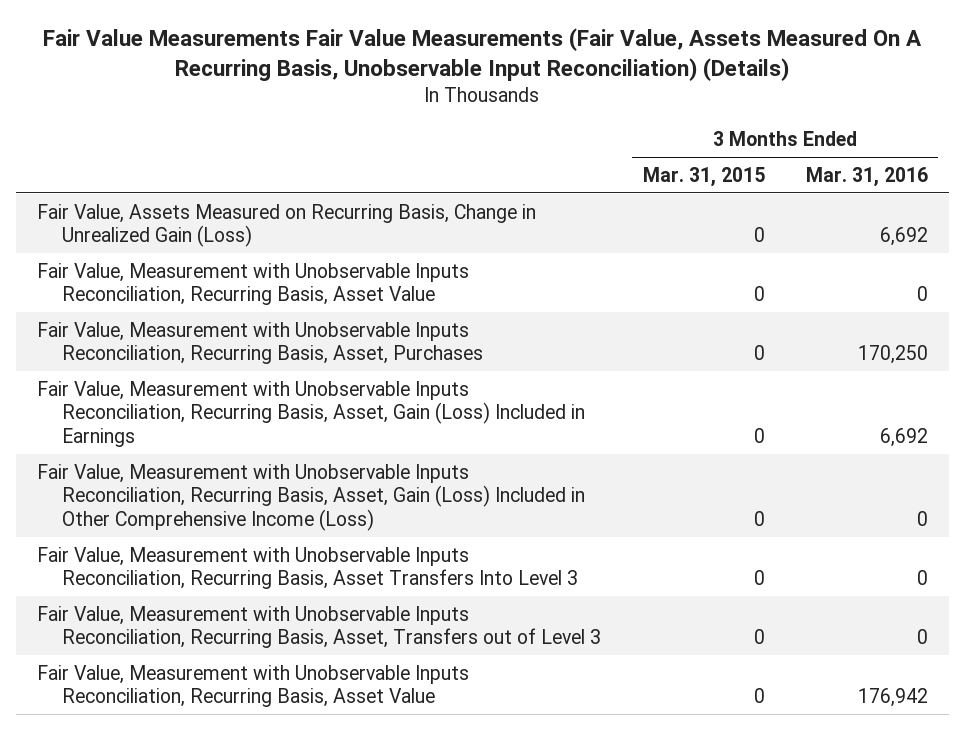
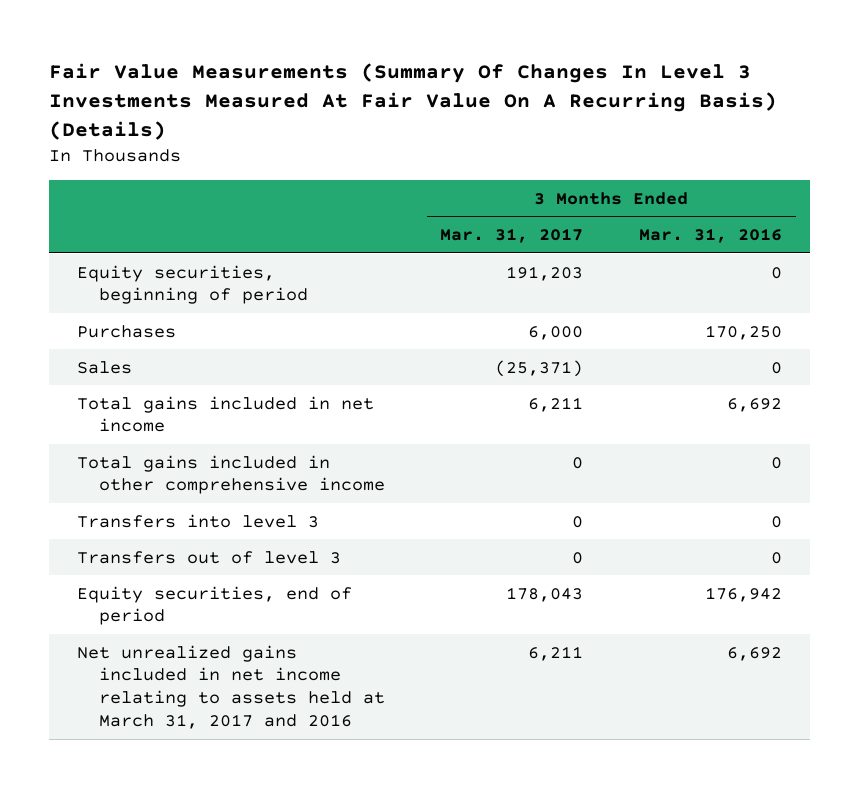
- Fair Value Measurements Fair Value Measurements (Fair Value, Assets Measured On A Recurring Basis, Unobservable Input Reconciliation) (Details)
+ Fair Value Measurements (Summary Of Changes In Level 3 Investments Measured At Fair Value On A Recurring Basis) (Details)
- | 3 Months Ended Mar. 31, 2015 | 3 Months Ended Mar. 31, 2016
+ | 3 Months Ended Mar. 31, 2017 | 3 Months Ended Mar. 31, 2016
- Fair Value, Assets Measured on Recurring Basis, Change in Unrealized Gain (Loss) | 0 | 6,692
- Fair Value, Measurement with Unobservable Inputs Reconciliation, Recurring Basis, Asset Value | 0 | 0
- Fair Value, Measurement with Unobservable Inputs Reconciliation, Recurring Basis, Asset, Purchases | 0 | 170,250
- Fair Value, Measurement with Unobservable Inputs Reconciliation, Recurring Basis, Asset, Gain (Loss) Included in Earnings | 0 | 6,692
- Fair Value, Measurement with Unobservable Inputs Reconciliation, Recurring Basis, Asset, Gain (Loss) Included in Other Comprehensive Income (Loss) | 0 | 0
- Fair Value, Measurement with Unobservable Inputs Reconciliation, Recurring Basis, Asset Transfers Into Level 3 | 0 | 0
- Fair Value, Measurement with Unobservable Inputs Reconciliation, Recurring Basis, Asset, Transfers out of Level 3 | 0 | 0
- Fair Value, Measurement with Unobservable Inputs Reconciliation, Recurring Basis, Asset Value | 0 | 176,942
+ Equity securities, beginning of period | 191,203 | 0
+ Purchases | 6,000 | 170,250
+ Sales | (25,371) | 0
+ Total gains included in net income | 6,211 | 6,692
+ Total gains included in other comprehensive income | 0 | 0
+ Transfers into level 3 | 0 | 0
+ Transfers out of level 3 | 0 | 0
+ Equity securities, end of period | 178,043 | 176,942
+ Net unrealized gains included in net income relating to assets held at March 31, 2017 and 2016 | 6,211 | 6,692

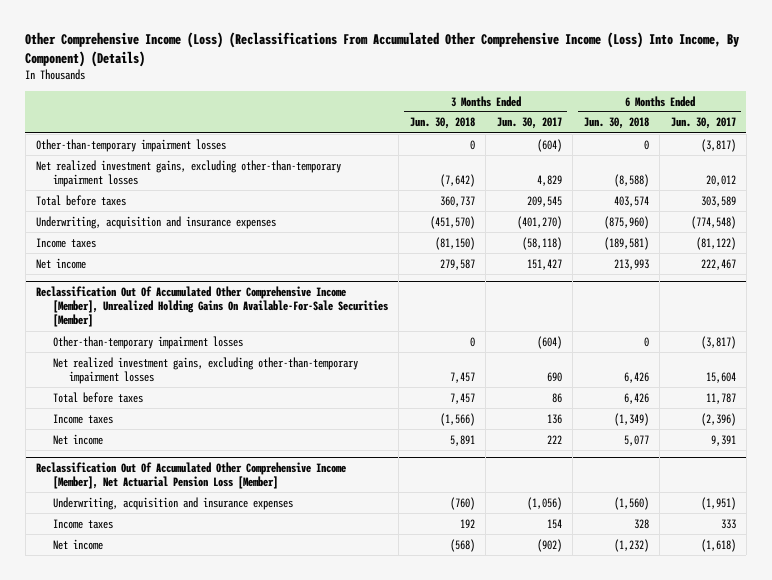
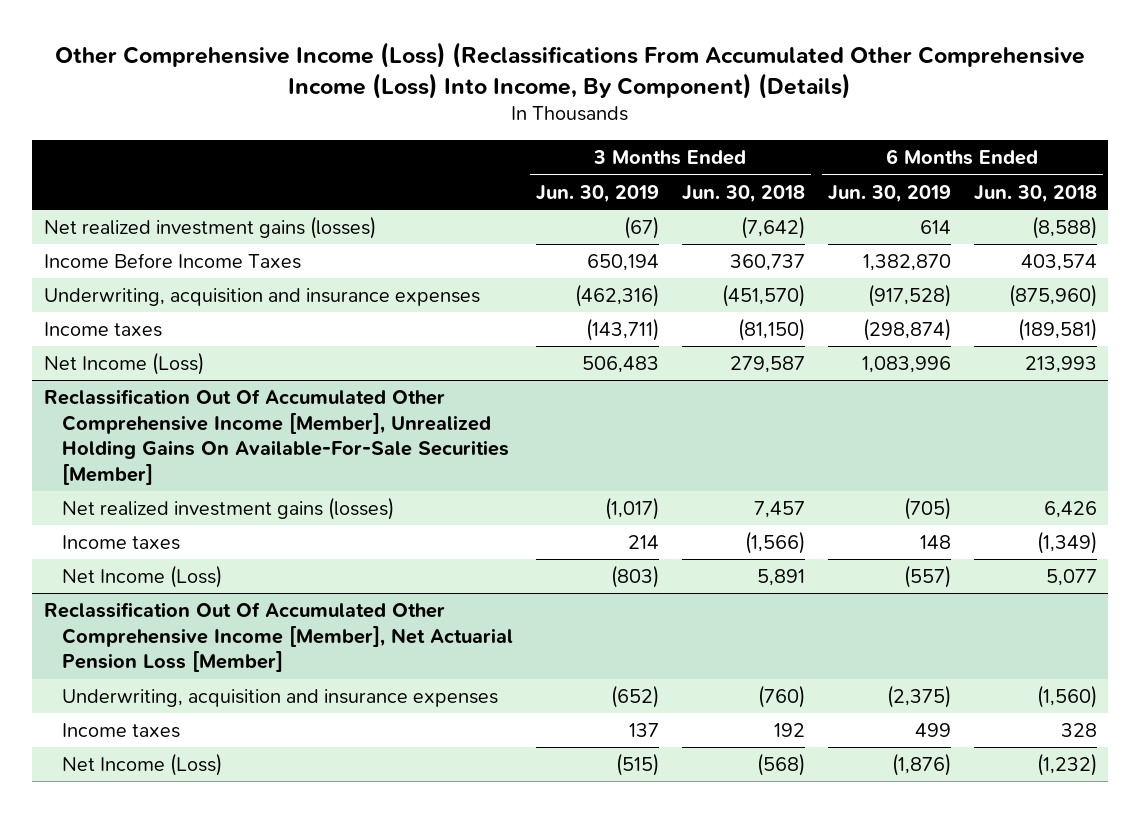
- | 3 Months Ended Jun. 30, 2018 | 3 Months Ended Jun. 30, 2017 | 6 Months Ended Jun. 30, 2018 | 6 Months Ended Jun. 30, 2017
+ | 3 Months Ended Jun. 30, 2019 | 3 Months Ended Jun. 30, 2018 | 6 Months Ended Jun. 30, 2019 | 6 Months Ended Jun. 30, 2018
- Other-than-temporary impairment losses | 0 | (604) | 0 | (3,817)
- Net realized investment gains, excluding other-than-temporary impairment losses | (7,642) | 4,829 | (8,588) | 20,012
- Total before taxes | 360,737 | 209,545 | 403,574 | 303,589
+ Net realized investment gains (losses) | (67) | (7,642) | 614 | (8,588)
+ Income Before Income Taxes | 650,194 | 360,737 | 1,382,870 | 403,574
- Net income | 279,587 | 151,427 | 213,993 | 222,467
+ Net Income (Loss) | 506,483 | 279,587 | 1,083,996 | 213,993
@ Reclassification Out Of Accumulated Other Comprehensive Income [Member], Unrealized Holding Gains On Available-For-Sale Securities [Member]
- Other-than-temporary impairment losses | 0 | (604) | 0 | (3,817)
- Net realized investment gains, excluding other-than-temporary impairment losses | 7,457 | 690 | 6,426 | 15,604
- Total before taxes | 7,457 | 86 | 6,426 | 11,787
+ Net realized investment gains (losses) | (1,017) | 7,457 | (705) | 6,426
- Net income | 5,891 | 222 | 5,077 | 9,391
+ Net Income (Loss) | (803) | 5,891 | (557) | 5,077
@ Reclassification Out Of Accumulated Other Comprehensive Income [Member], Net Actuarial Pension Loss [Member]
- Net income | (568) | (902) | (1,232) | (1,618)
+ Net Income (Loss) | (515) | (568) | (1,876) | (1,232)

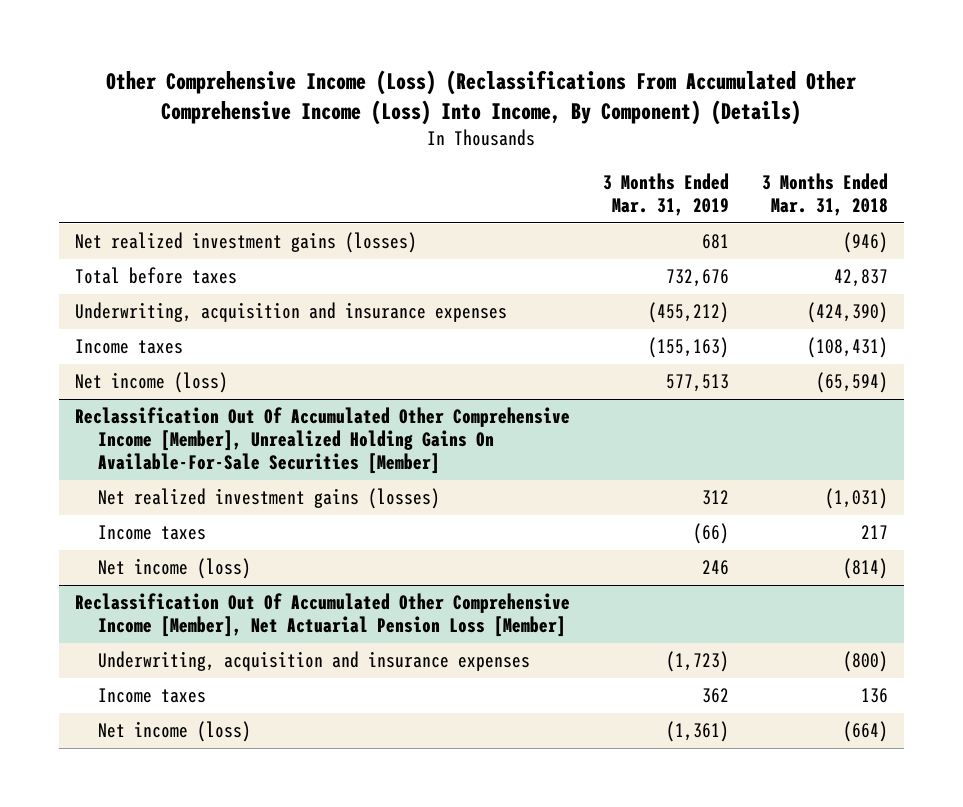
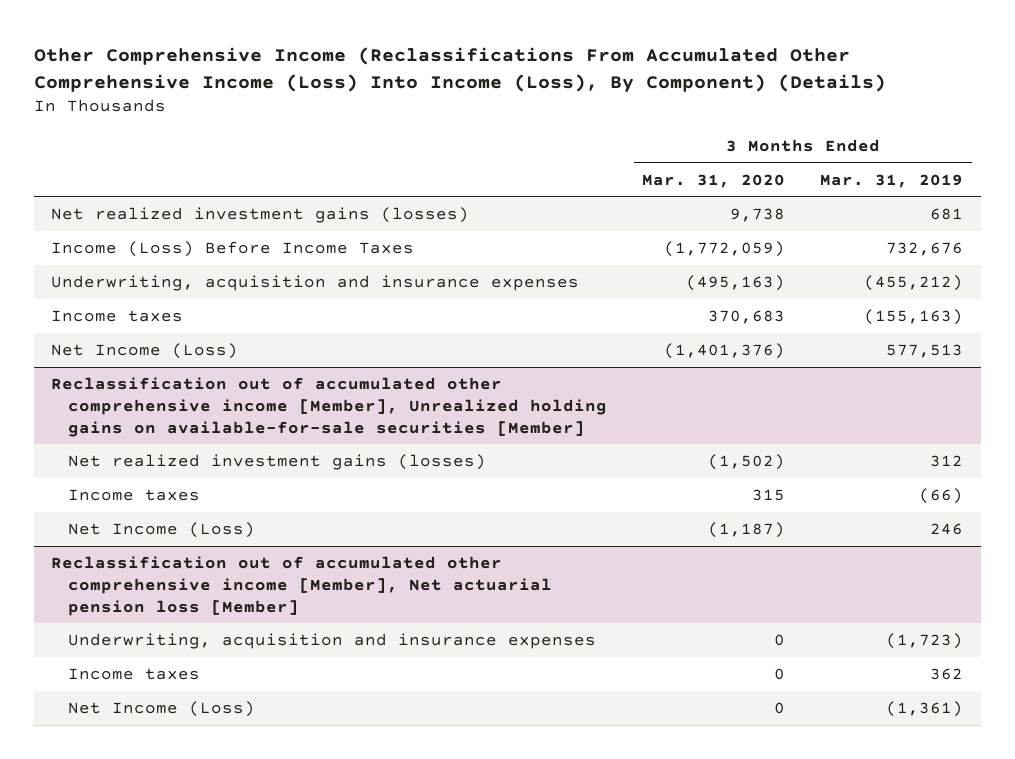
- Other Comprehensive Income (Loss) (Reclassifications From Accumulated Other Comprehensive Income (Loss) Into Income, By Component) (Details)
+ Other Comprehensive Income (Reclassifications From Accumulated Other Comprehensive Income (Loss) Into Income (Loss), By Component) (Details)
- | 3 Months Ended Mar. 31, 2019 | 3 Months Ended Mar. 31, 2018
+ | 3 Months Ended Mar. 31, 2020 | 3 Months Ended Mar. 31, 2019
- Total before taxes | 732,676 | 42,837
+ Income (Loss) Before Income Taxes | (1,772,059) | 732,676
- Net income (loss) | 577,513 | (65,594)
- Reclassification Out Of Accumulated Other Comprehensive Income [Member], Unrealized Holding Gains On Available-For-Sale Securities [Member]
+ Net Income (Loss) | (1,401,376) | 577,513
+ Reclassification out of accumulated other comprehensive income [Member], Unrealized holding gains on available-for-sale securities [Member]
- Net income (loss) | 246 | (814)
- Reclassification Out Of Accumulated Other Comprehensive Income [Member], Net Actuarial Pension Loss [Member]
+ Net Income (Loss) | (1,187) | 246
+ Reclassification out of accumulated other comprehensive income [Member], Net actuarial pension loss [Member]
- Net income (loss) | (1,361) | (664)
+ Net Income (Loss) | 0 | (1,361)

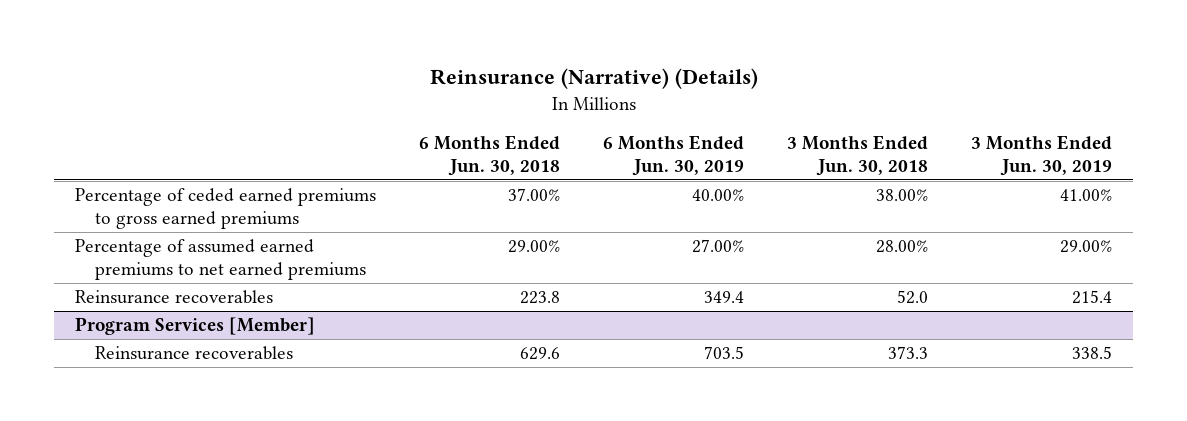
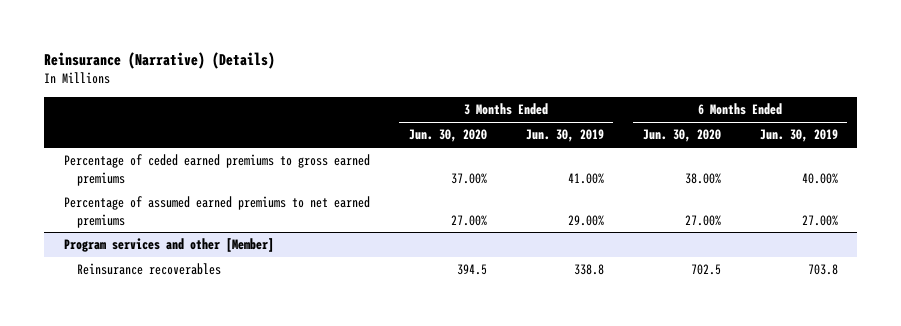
- | 6 Months Ended Jun. 30, 2018 | 6 Months Ended Jun. 30, 2019 | 3 Months Ended Jun. 30, 2018 | 3 Months Ended Jun. 30, 2019
+ | 3 Months Ended Jun. 30, 2020 | 3 Months Ended Jun. 30, 2019 | 6 Months Ended Jun. 30, 2020 | 6 Months Ended Jun. 30, 2019
- Reinsurance recoverables | 223.8 | 349.4 | 52.0 | 215.4
- Program Services [Member]
- Reinsurance recoverables | 629.6 | 703.5 | 373.3 | 338.5
+ Program services and other [Member]
+ Reinsurance recoverables | 394.5 | 338.8 | 702.5 | 703.8

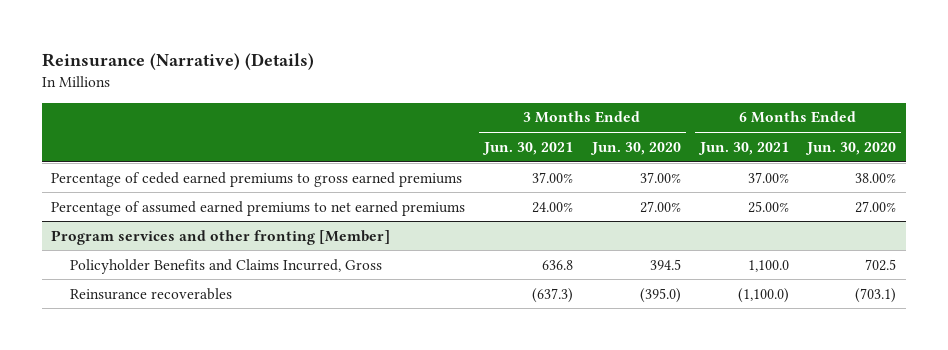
- | 3 Months Ended Jun. 30, 2020 | 3 Months Ended Jun. 30, 2019 | 6 Months Ended Jun. 30, 2020 | 6 Months Ended Jun. 30, 2019
+ | 3 Months Ended Jun. 30, 2021 | 3 Months Ended Jun. 30, 2020 | 6 Months Ended Jun. 30, 2021 | 6 Months Ended Jun. 30, 2020
- Program services and other [Member]
- Reinsurance recoverables | 394.5 | 338.8 | 702.5 | 703.8
+ Program services and other fronting [Member]
+ Policyholder Benefits and Claims Incurred, Gross | 636.8 | 394.5 | 1,100.0 | 702.5
+ Reinsurance recoverables | (637.3) | (395.0) | (1,100.0) | (703.1)

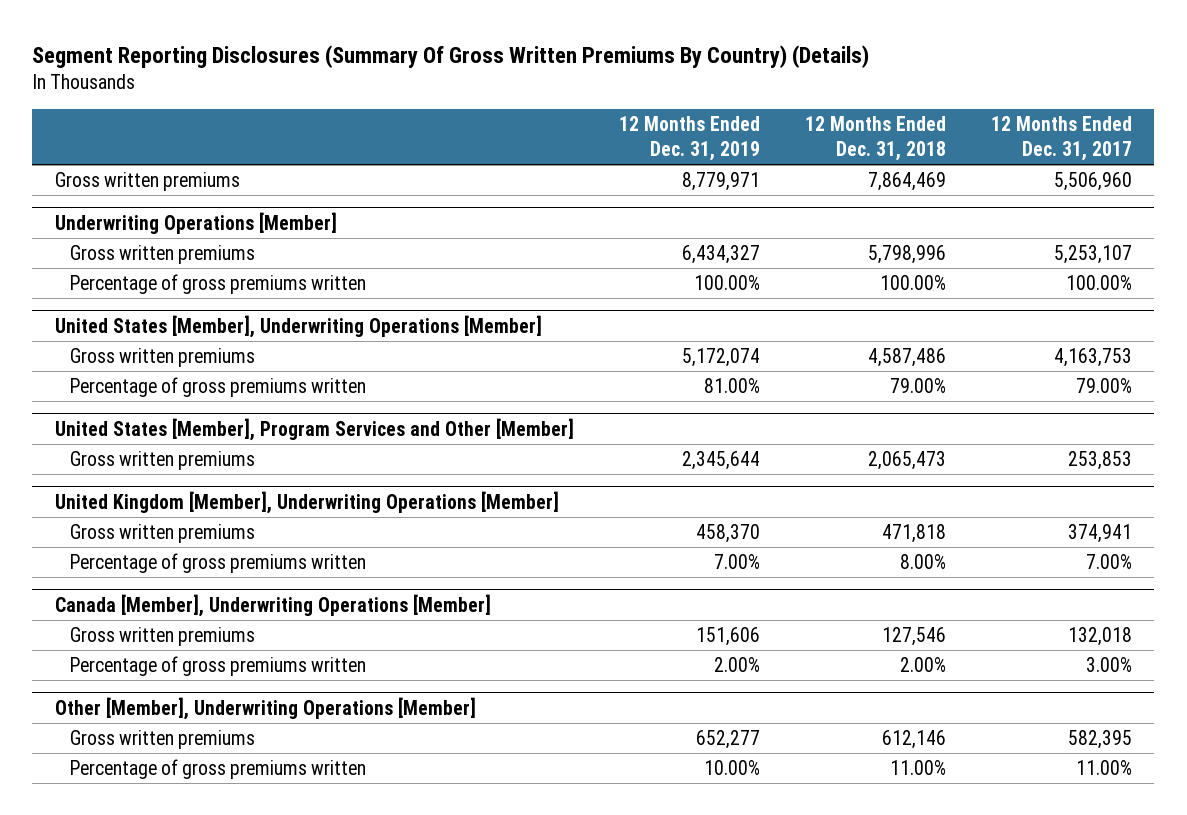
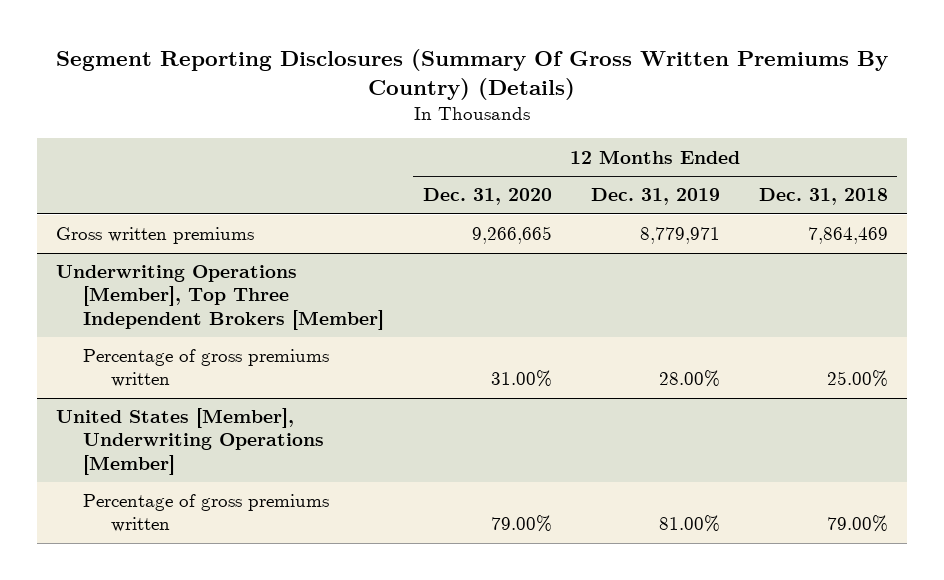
- | 12 Months Ended Dec. 31, 2019 | 12 Months Ended Dec. 31, 2018 | 12 Months Ended Dec. 31, 2017
+ | 12 Months Ended Dec. 31, 2020 | 12 Months Ended Dec. 31, 2019 | 12 Months Ended Dec. 31, 2018
- Underwriting Operations [Member]
- Gross written premiums | 6,434,327 | 5,798,996 | 5,253,107
- Percentage of gross premiums written | 100.00% | 100.00% | 100.00%
+ Underwriting Operations [Member], Top Three Independent Brokers [Member]
+ Percentage of gross premiums written | 31.00% | 28.00% | 25.00%
@ United States [Member], Underwriting Operations [Member]
- Gross written premiums | 5,172,074 | 4,587,486 | 4,163,753
- United States [Member], Program Services and Other [Member]
- Gross written premiums | 2,345,644 | 2,065,473 | 253,853
- United Kingdom [Member], Underwriting Operations [Member]
- Gross written premiums | 458,370 | 471,818 | 374,941
- Percentage of gross premiums written | 7.00% | 8.00% | 7.00%
- Canada [Member], Underwriting Operations [Member]
- Gross written premiums | 151,606 | 127,546 | 132,018
- Percentage of gross premiums written | 2.00% | 2.00% | 3.00%
- Other [Member], Underwriting Operations [Member]
- Gross written premiums | 652,277 | 612,146 | 582,395
- Percentage of gross premiums written | 10.00% | 11.00% | 11.00%

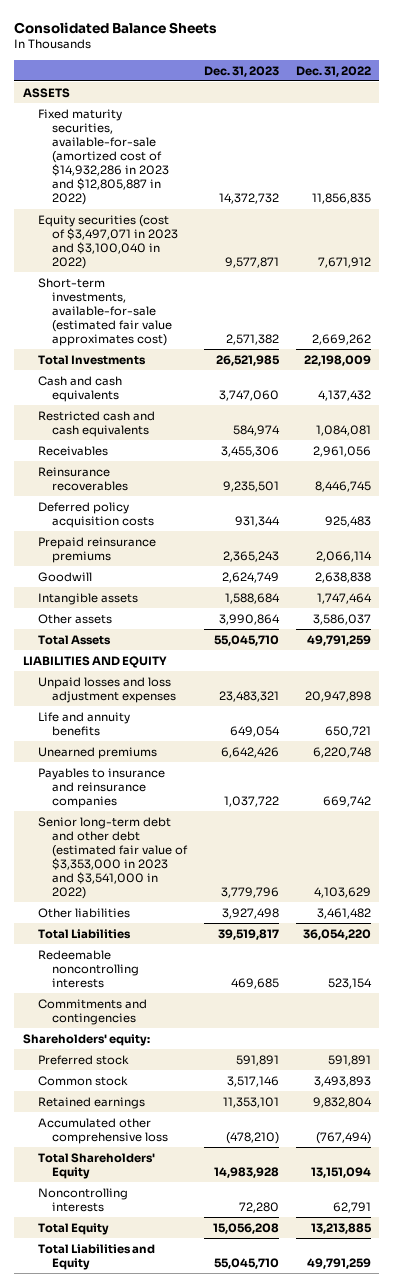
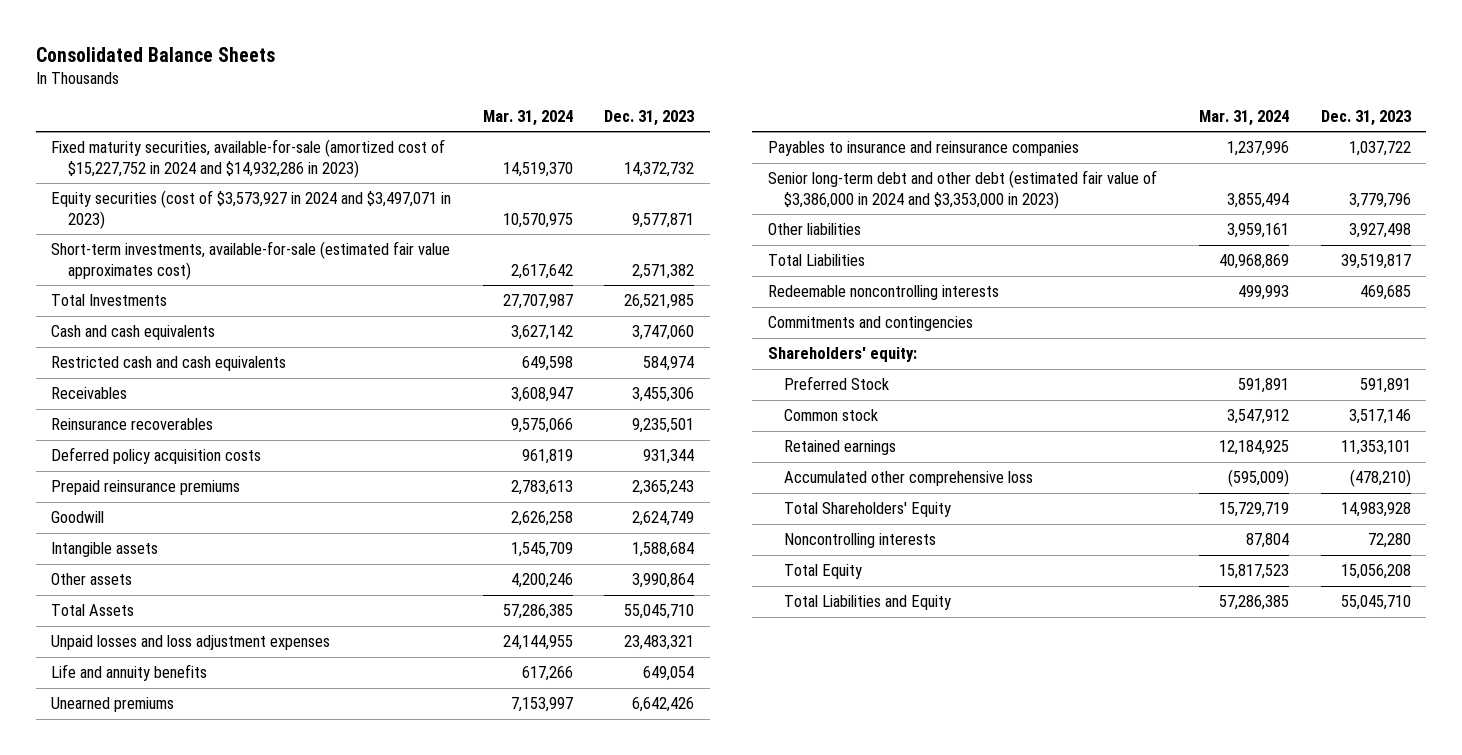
- | Dec. 31, 2023 | Dec. 31, 2022
+ | Mar. 31, 2024 | Dec. 31, 2023
- ASSETS
- Fixed maturity securities, available-for-sale (amortized cost of $14,932,286 in 2023 and $12,805,887 in 2022) | 14,372,732 | 11,856,835
- Equity securities (cost of $3,497,071 in 2023 and $3,100,040 in 2022) | 9,577,871 | 7,671,912
+ Fixed maturity securities, available-for-sale (amortized cost of $15,227,752 in 2024 and $14,932,286 in 2023) | 14,519,370 | 14,372,732
+ Equity securities (cost of $3,573,927 in 2024 and $3,497,071 in 2023) | 10,570,975 | 9,577,871
- LIABILITIES AND EQUITY
- Senior long-term debt and other debt (estimated fair value of $3,353,000 in 2023 and $3,541,000 in 2022) | 3,779,796 | 4,103,629
+ Senior long-term debt and other debt (estimated fair value of $3,386,000 in 2024 and $3,353,000 in 2023) | 3,855,494 | 3,779,796
- Preferred stock | 591,891 | 591,891
+ Preferred Stock | 591,891 | 591,891

